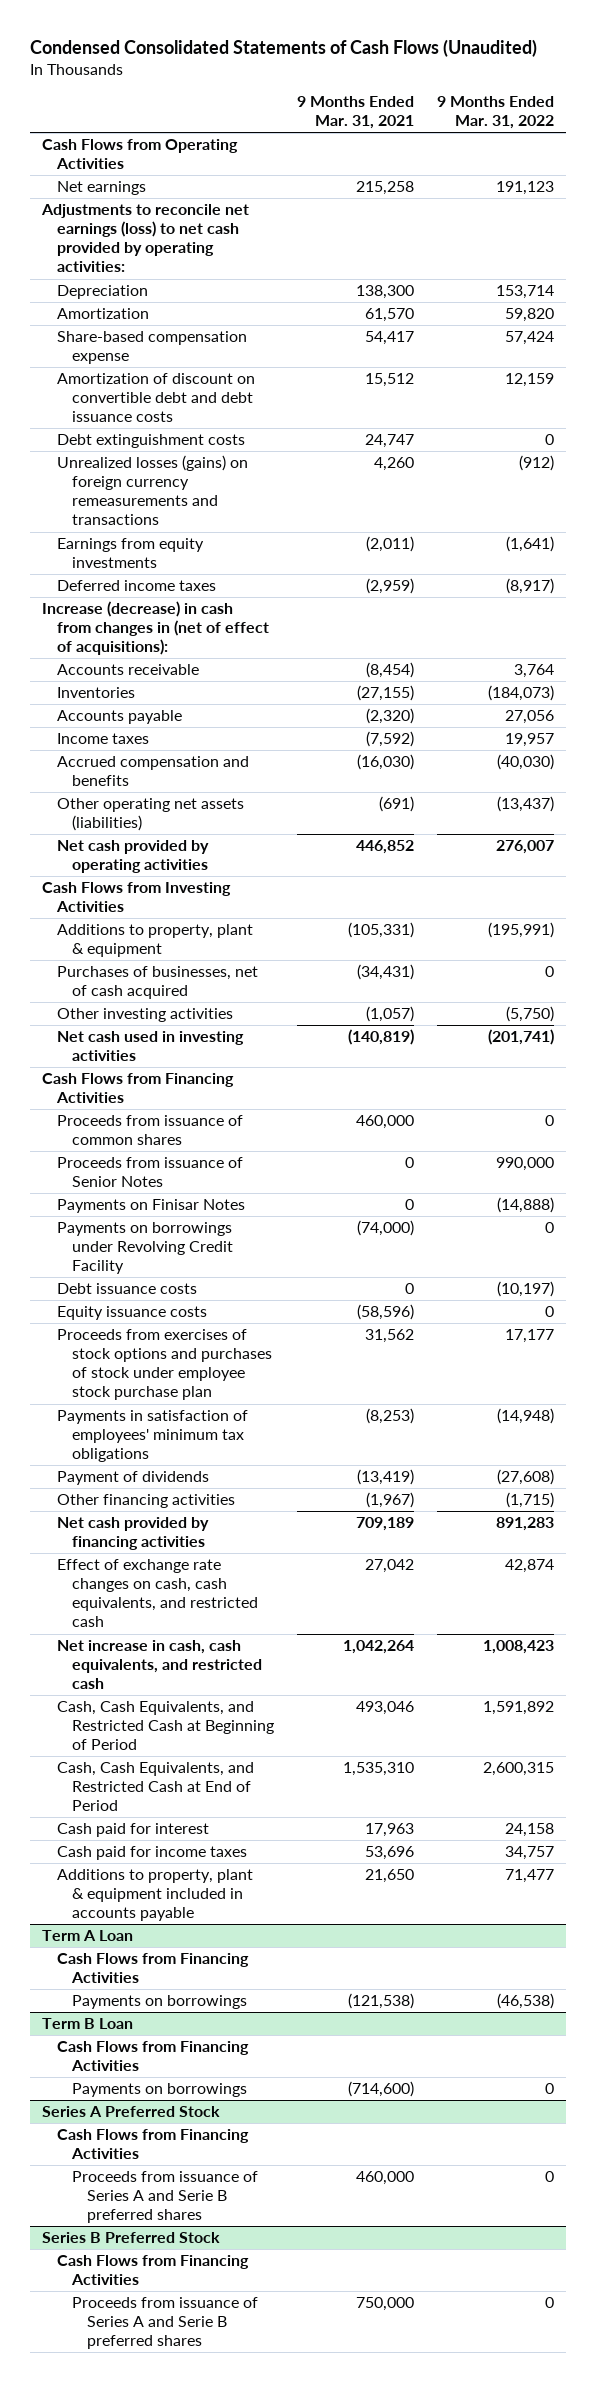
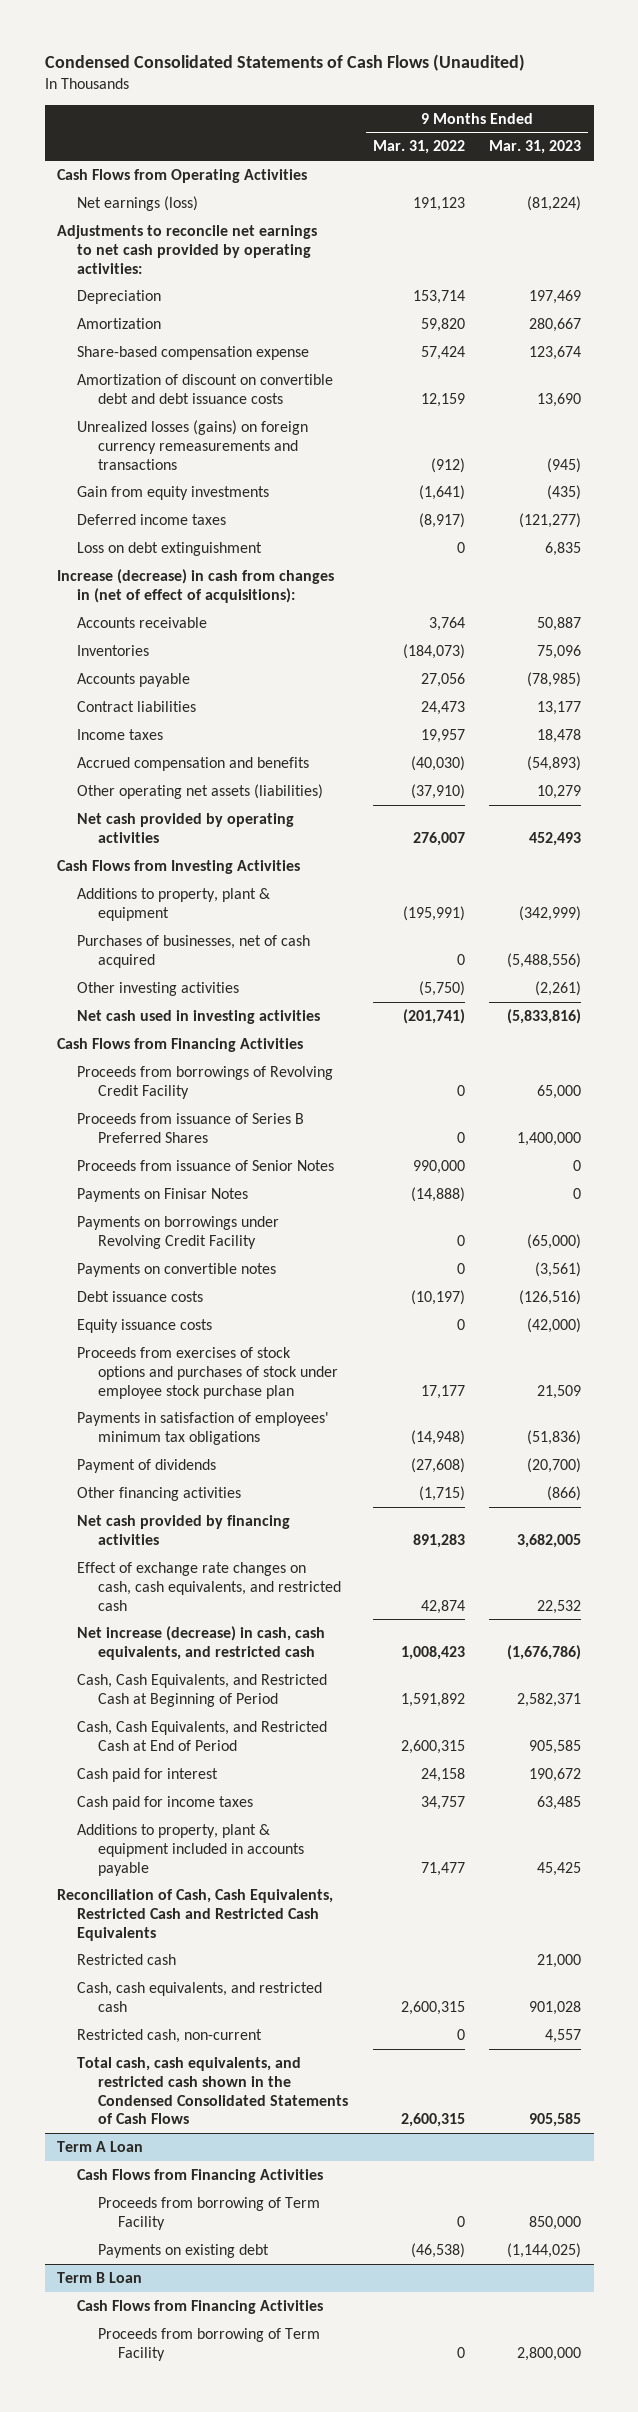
- | 9 Months Ended Mar. 31, 2021 | 9 Months Ended Mar. 31, 2022
+ | 9 Months Ended Mar. 31, 2022 | 9 Months Ended Mar. 31, 2023
- Net earnings | 215,258 | 191,123
- Adjustments to reconcile net earnings (loss) to net cash provided by operating activities:
+ Net earnings (loss) | 191,123 | (81,224)
+ Adjustments to reconcile net earnings to net cash provided by operating activities:
- Debt extinguishment costs | 24,747 | 0
- Earnings from equity investments | (2,011) | (1,641)
+ Gain from equity investments | (1,641) | (435)
+ Loss on debt extinguishment | 0 | 6,835
+ Contract liabilities | 24,473 | 13,177
- Other operating net assets (liabilities) | (691) | (13,437)
+ Other operating net assets (liabilities) | (37,910) | 10,279
- Proceeds from issuance of common shares | 460,000 | 0
+ Proceeds from borrowings of Revolving Credit Facility | 0 | 65,000
+ Proceeds from issuance of Series B Preferred Shares | 0 | 1,400,000
+ Payments on convertible notes | 0 | (3,561)
- Net increase in cash, cash equivalents, and restricted cash | 1,042,264 | 1,008,423
+ Net increase (decrease) in cash, cash equivalents, and restricted cash | 1,008,423 | (1,676,786)
+ Reconciliation of Cash, Cash Equivalents, Restricted Cash and Restricted Cash Equivalents
+ Restricted cash | | 21,000
+ Cash, cash equivalents, and restricted cash | 2,600,315 | 901,028
+ Restricted cash, non-current | 0 | 4,557
+ Total cash, cash equivalents, and restricted cash shown in the Condensed Consolidated Statements of Cash Flows | 2,600,315 | 905,585
@ Term A Loan
- Payments on borrowings | (121,538) | (46,538)
+ Proceeds from borrowing of Term Facility | 0 | 850,000
+ Payments on existing debt | (46,538) | (1,144,025)
@ Term B Loan
- Payments on borrowings | (714,600) | 0
- Series A Preferred Stock
- Cash Flows from Financing Activities
- Proceeds from issuance of Series A and Serie B preferred shares | 460,000 | 0
- Series B Preferred Stock
- Cash Flows from Financing Activities
- Proceeds from issuance of Series A and Serie B preferred shares | 750,000 | 0
@ Term B Loan
+ Proceeds from borrowing of Term Facility | 0 | 2,800,000

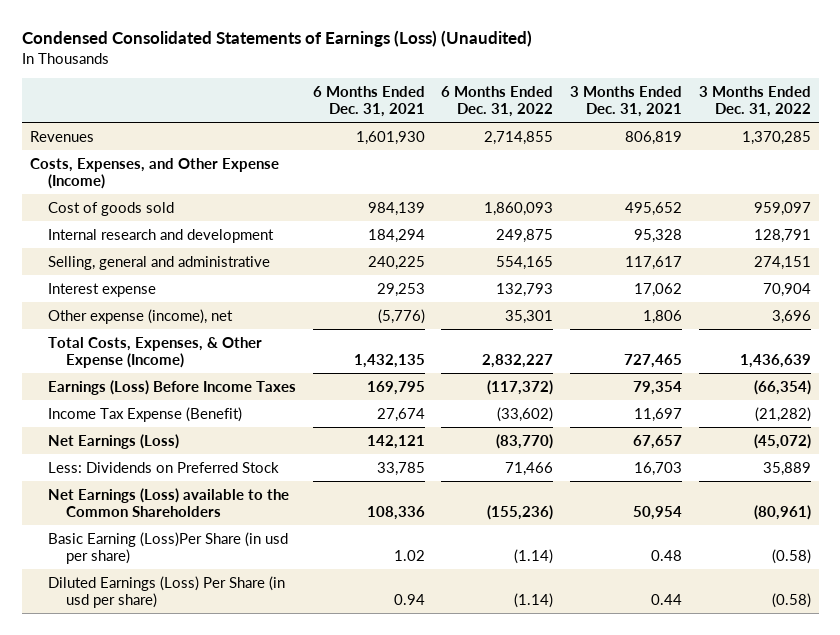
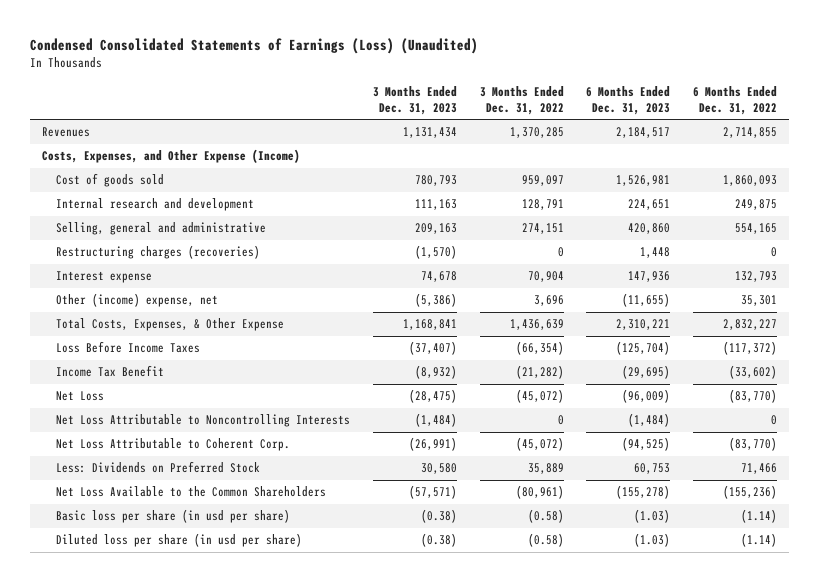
- | 6 Months Ended Dec. 31, 2021 | 6 Months Ended Dec. 31, 2022 | 3 Months Ended Dec. 31, 2021 | 3 Months Ended Dec. 31, 2022
+ | 3 Months Ended Dec. 31, 2023 | 3 Months Ended Dec. 31, 2022 | 6 Months Ended Dec. 31, 2023 | 6 Months Ended Dec. 31, 2022
+ Restructuring charges (recoveries) | (1,570) | 0 | 1,448 | 0
- Other expense (income), net | (5,776) | 35,301 | 1,806 | 3,696
- Total Costs, Expenses, & Other Expense (Income) | 1,432,135 | 2,832,227 | 727,465 | 1,436,639
- Earnings (Loss) Before Income Taxes | 169,795 | (117,372) | 79,354 | (66,354)
- Income Tax Expense (Benefit) | 27,674 | (33,602) | 11,697 | (21,282)
- Net Earnings (Loss) | 142,121 | (83,770) | 67,657 | (45,072)
+ Other (income) expense, net | (5,386) | 3,696 | (11,655) | 35,301
+ Total Costs, Expenses, & Other Expense | 1,168,841 | 1,436,639 | 2,310,221 | 2,832,227
+ Loss Before Income Taxes | (37,407) | (66,354) | (125,704) | (117,372)
+ Income Tax Benefit | (8,932) | (21,282) | (29,695) | (33,602)
+ Net Loss | (28,475) | (45,072) | (96,009) | (83,770)
+ Net Loss Attributable to Noncontrolling Interests | (1,484) | 0 | (1,484) | 0
+ Net Loss Attributable to Coherent Corp. | (26,991) | (45,072) | (94,525) | (83,770)
- Net Earnings (Loss) available to the Common Shareholders | 108,336 | (155,236) | 50,954 | (80,961)
- Basic Earning (Loss)Per Share (in usd per share) | 1.02 | (1.14) | 0.48 | (0.58)
- Diluted Earnings (Loss) Per Share (in usd per share) | 0.94 | (1.14) | 0.44 | (0.58)
+ Net Loss Available to the Common Shareholders | (57,571) | (80,961) | (155,278) | (155,236)
+ Basic loss per share (in usd per share) | (0.38) | (0.58) | (1.03) | (1.14)
+ Diluted loss per share (in usd per share) | (0.38) | (0.58) | (1.03) | (1.14)

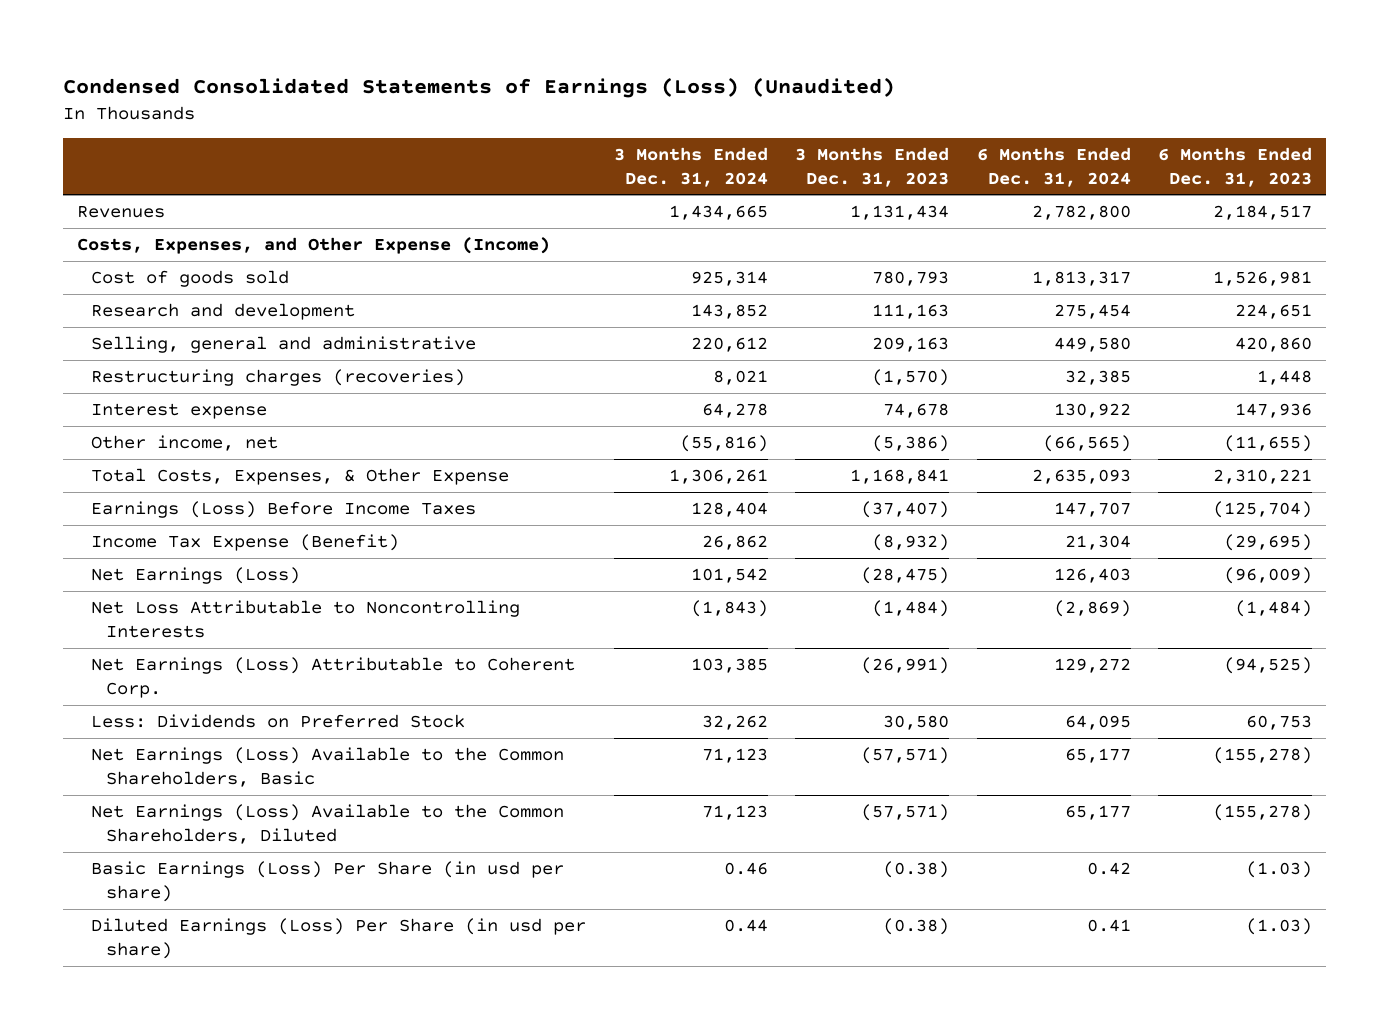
- | 3 Months Ended Dec. 31, 2023 | 3 Months Ended Dec. 31, 2022 | 6 Months Ended Dec. 31, 2023 | 6 Months Ended Dec. 31, 2022
+ | 3 Months Ended Dec. 31, 2024 | 3 Months Ended Dec. 31, 2023 | 6 Months Ended Dec. 31, 2024 | 6 Months Ended Dec. 31, 2023
- Internal research and development | 111,163 | 128,791 | 224,651 | 249,875
+ Research and development | 143,852 | 111,163 | 275,454 | 224,651
- Other (income) expense, net | (5,386) | 3,696 | (11,655) | 35,301
+ Other income, net | (55,816) | (5,386) | (66,565) | (11,655)
- Loss Before Income Taxes | (37,407) | (66,354) | (125,704) | (117,372)
- Income Tax Benefit | (8,932) | (21,282) | (29,695) | (33,602)
- Net Loss | (28,475) | (45,072) | (96,009) | (83,770)
+ Earnings (Loss) Before Income Taxes | 128,404 | (37,407) | 147,707 | (125,704)
+ Income Tax Expense (Benefit) | 26,862 | (8,932) | 21,304 | (29,695)
+ Net Earnings (Loss) | 101,542 | (28,475) | 126,403 | (96,009)
- Net Loss Attributable to Coherent Corp. | (26,991) | (45,072) | (94,525) | (83,770)
+ Net Earnings (Loss) Attributable to Coherent Corp. | 103,385 | (26,991) | 129,272 | (94,525)
- Net Loss Available to the Common Shareholders | (57,571) | (80,961) | (155,278) | (155,236)
- Basic loss per share (in usd per share) | (0.38) | (0.58) | (1.03) | (1.14)
- Diluted loss per share (in usd per share) | (0.38) | (0.58) | (1.03) | (1.14)
+ Net Earnings (Loss) Available to the Common Shareholders, Basic | 71,123 | (57,571) | 65,177 | (155,278)
+ Net Earnings (Loss) Available to the Common Shareholders, Diluted | 71,123 | (57,571) | 65,177 | (155,278)
+ Basic Earnings (Loss) Per Share (in usd per share) | 0.46 | (0.38) | 0.42 | (1.03)
+ Diluted Earnings (Loss) Per Share (in usd per share) | 0.44 | (0.38) | 0.41 | (1.03)

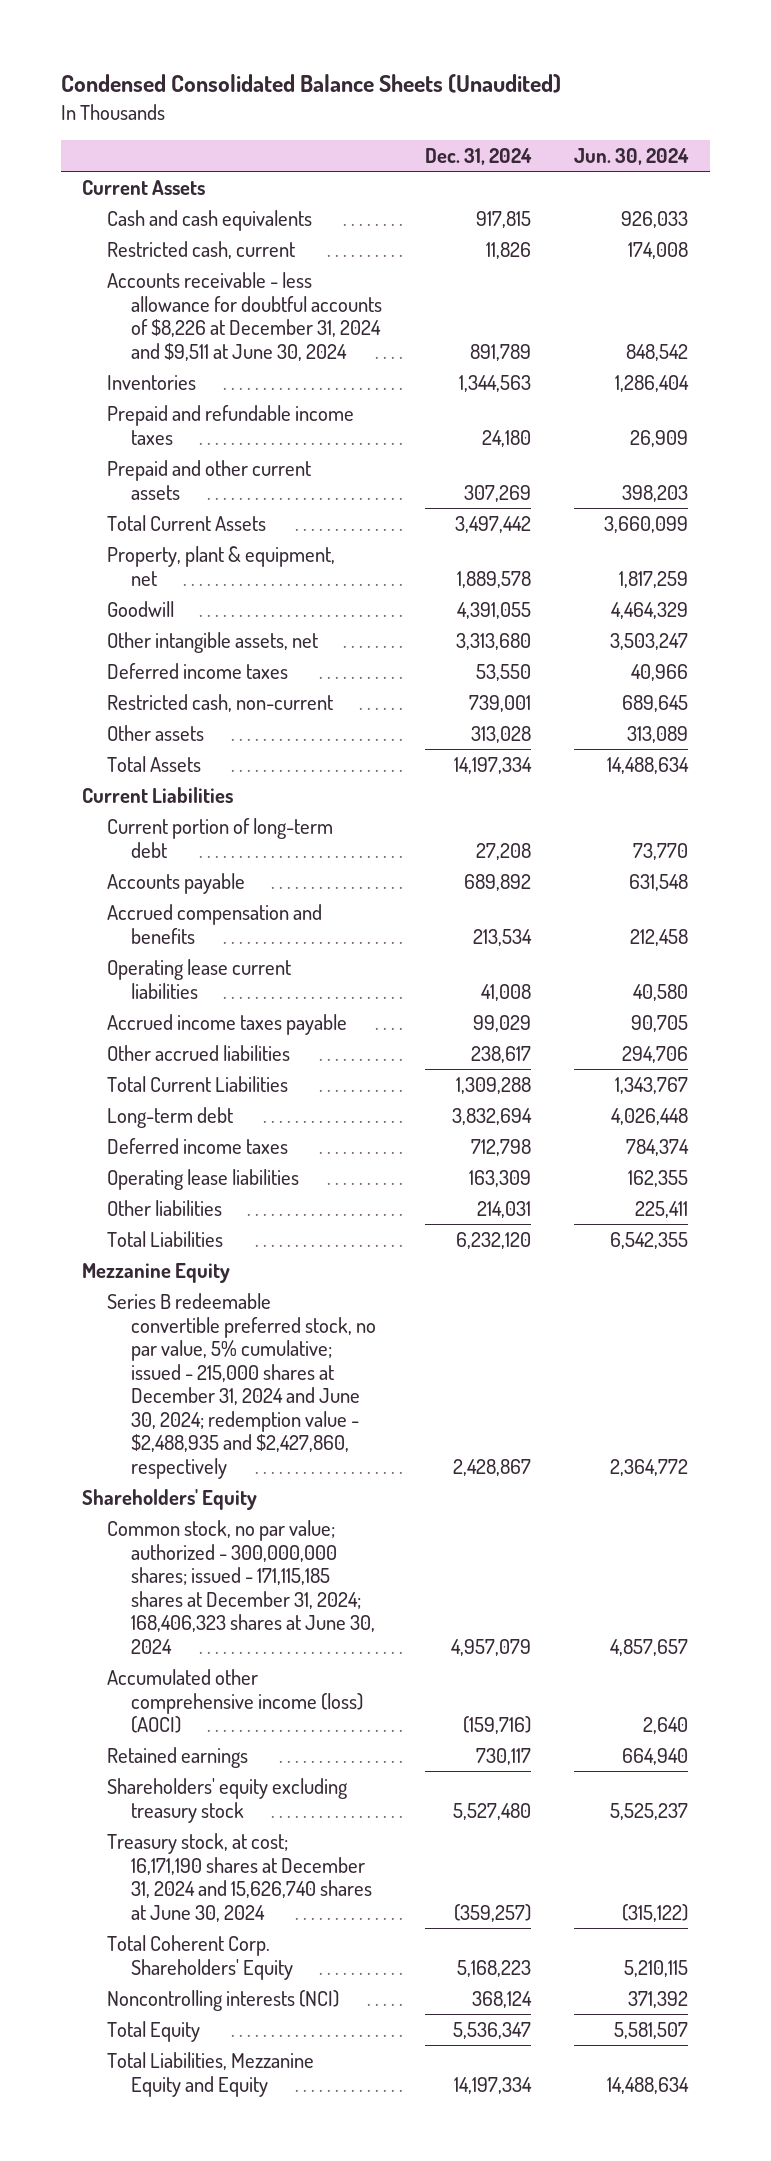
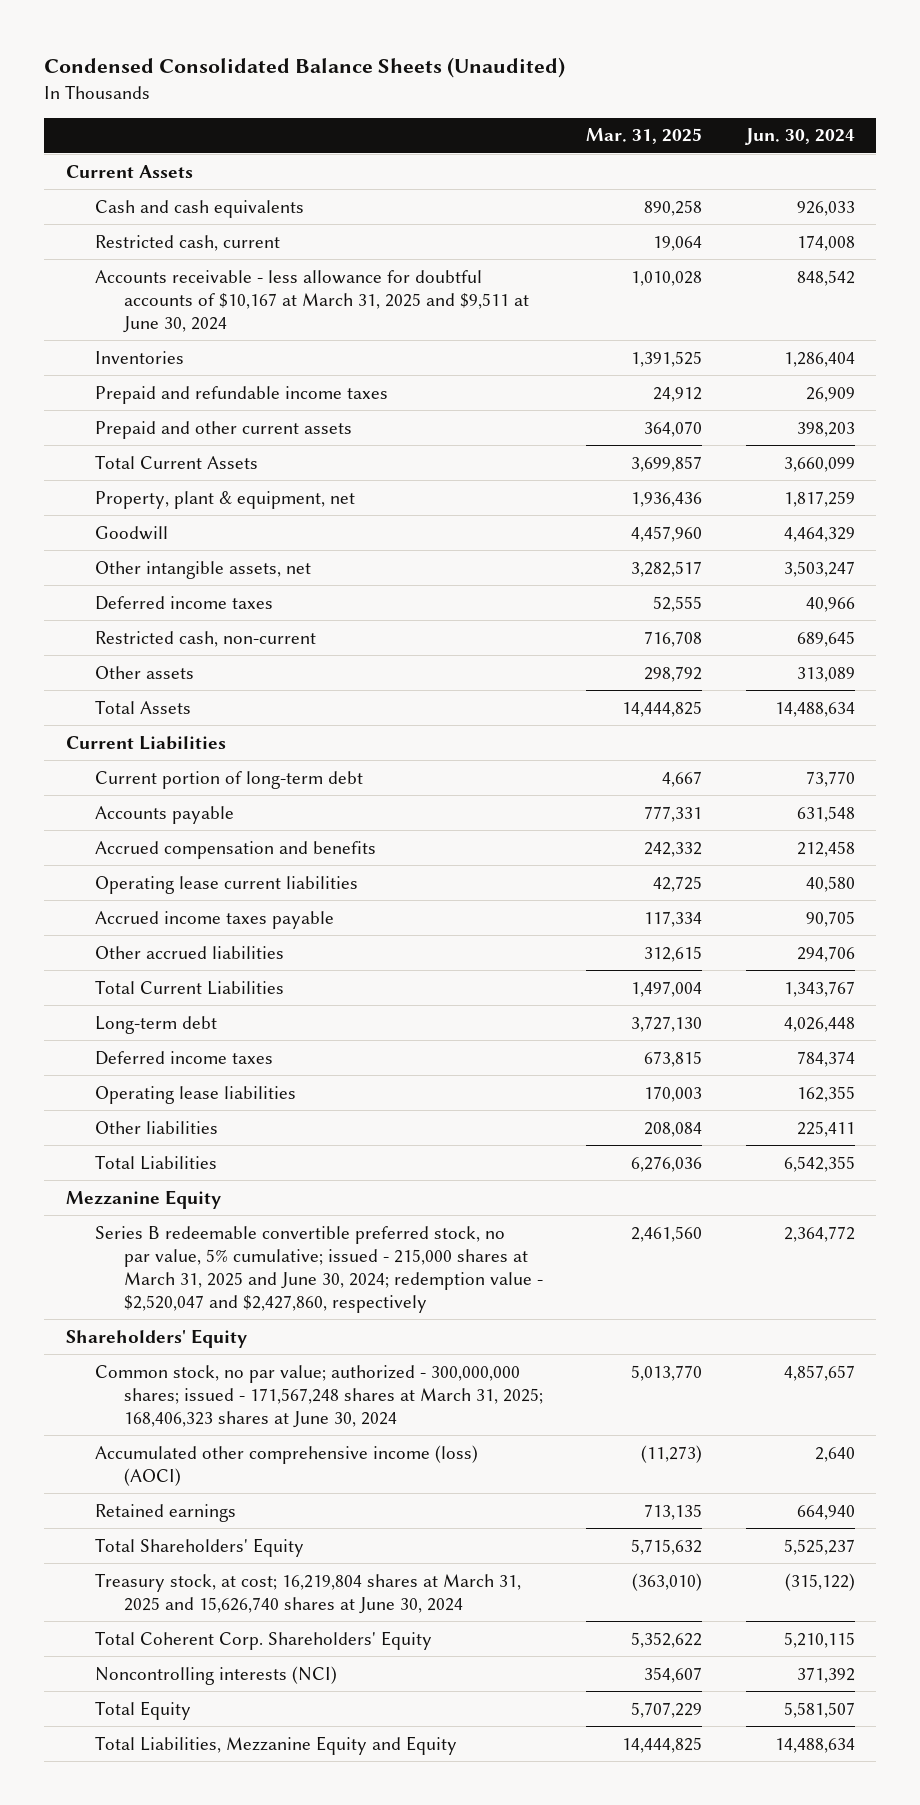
- | Dec. 31, 2024 | Jun. 30, 2024
+ | Mar. 31, 2025 | Jun. 30, 2024
- Accounts receivable - less allowance for doubtful accounts of $8,226 at December 31, 2024 and $9,511 at June 30, 2024 | 891,789 | 848,542
+ Accounts receivable - less allowance for doubtful accounts of $10,167 at March 31, 2025 and $9,511 at June 30, 2024 | 1,010,028 | 848,542
- Series B redeemable convertible preferred stock, no par value, 5% cumulative; issued - 215,000 shares at December 31, 2024 and June 30, 2024; redemption value - $2,488,935 and $2,427,860, respectively | 2,428,867 | 2,364,772
+ Series B redeemable convertible preferred stock, no par value, 5% cumulative; issued - 215,000 shares at March 31, 2025 and June 30, 2024; redemption value - $2,520,047 and $2,427,860, respectively | 2,461,560 | 2,364,772
- Common stock, no par value; authorized - 300,000,000 shares; issued - 171,115,185 shares at December 31, 2024; 168,406,323 shares at June 30, 2024 | 4,957,079 | 4,857,657
+ Common stock, no par value; authorized - 300,000,000 shares; issued - 171,567,248 shares at March 31, 2025; 168,406,323 shares at June 30, 2024 | 5,013,770 | 4,857,657
- Shareholders' equity excluding treasury stock | 5,527,480 | 5,525,237
- Treasury stock, at cost; 16,171,190 shares at December 31, 2024 and 15,626,740 shares at June 30, 2024 | (359,257) | (315,122)
+ Total Shareholders' Equity | 5,715,632 | 5,525,237
+ Treasury stock, at cost; 16,219,804 shares at March 31, 2025 and 15,626,740 shares at June 30, 2024 | (363,010) | (315,122)

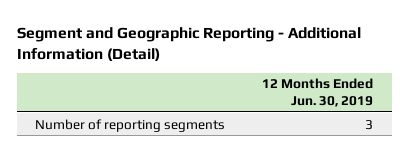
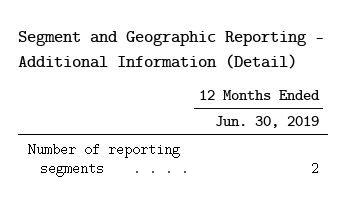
- Number of reporting segments | 3
+ Number of reporting segments | 2

